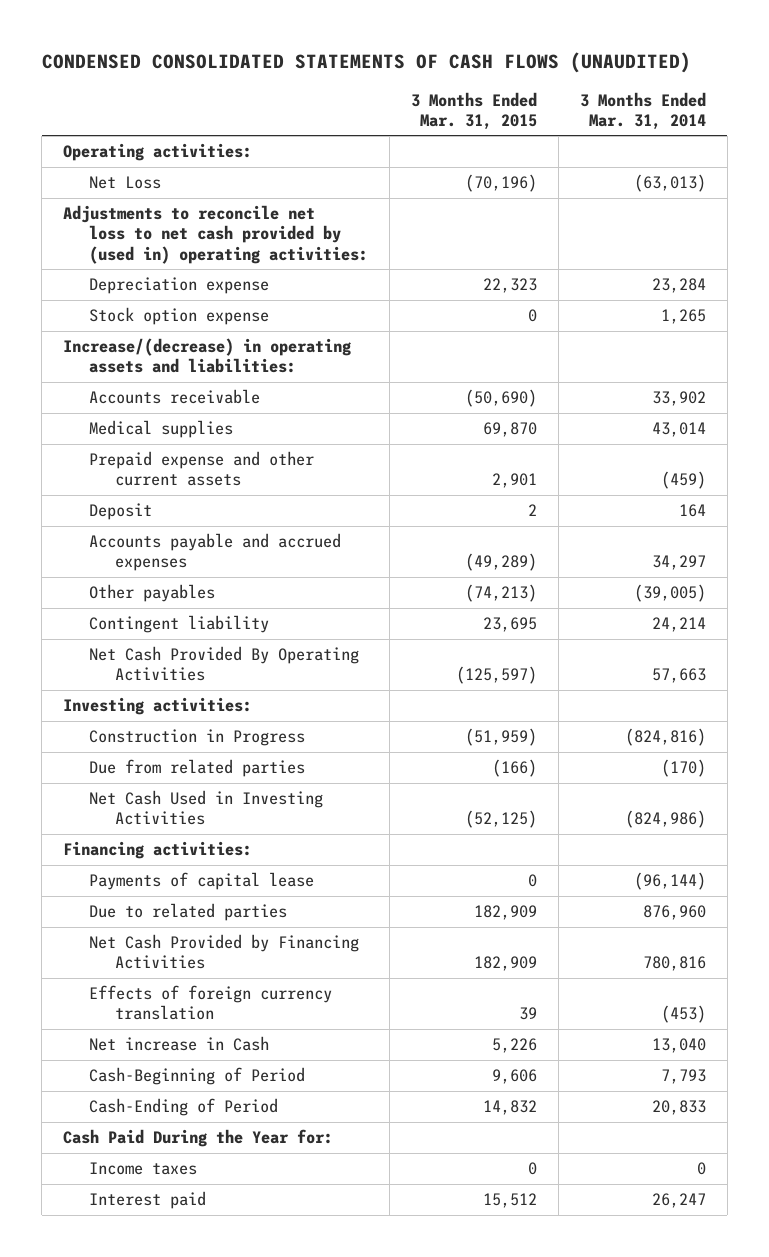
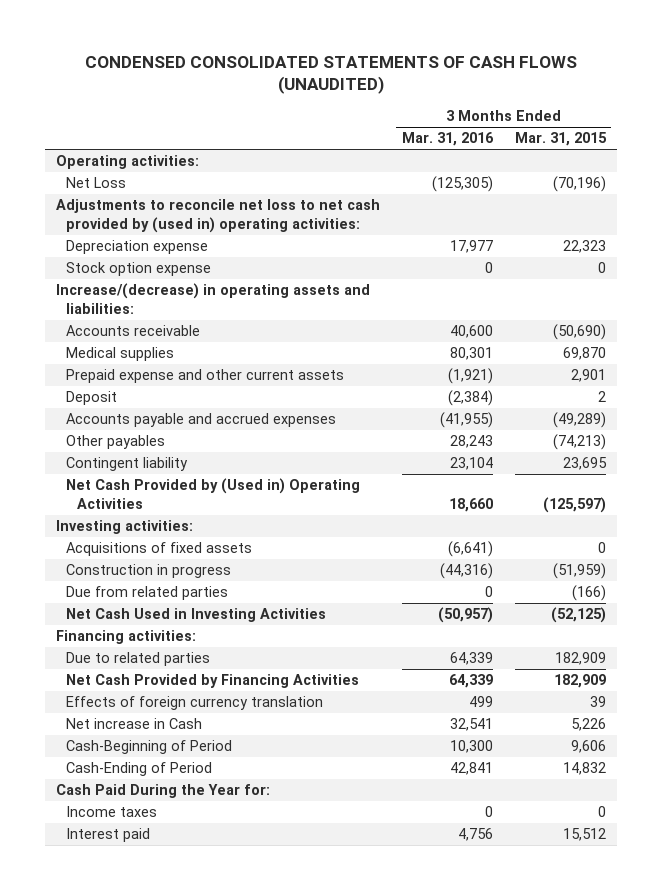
- | 3 Months Ended Mar. 31, 2015 | 3 Months Ended Mar. 31, 2014
+ | 3 Months Ended Mar. 31, 2016 | 3 Months Ended Mar. 31, 2015
- Net Cash Provided By Operating Activities | (125,597) | 57,663
+ Net Cash Provided by (Used in) Operating Activities | 18,660 | (125,597)
- Construction in Progress | (51,959) | (824,816)
+ Acquisitions of fixed assets | (6,641) | 0
+ Construction in progress | (44,316) | (51,959)
- Payments of capital lease | 0 | (96,144)

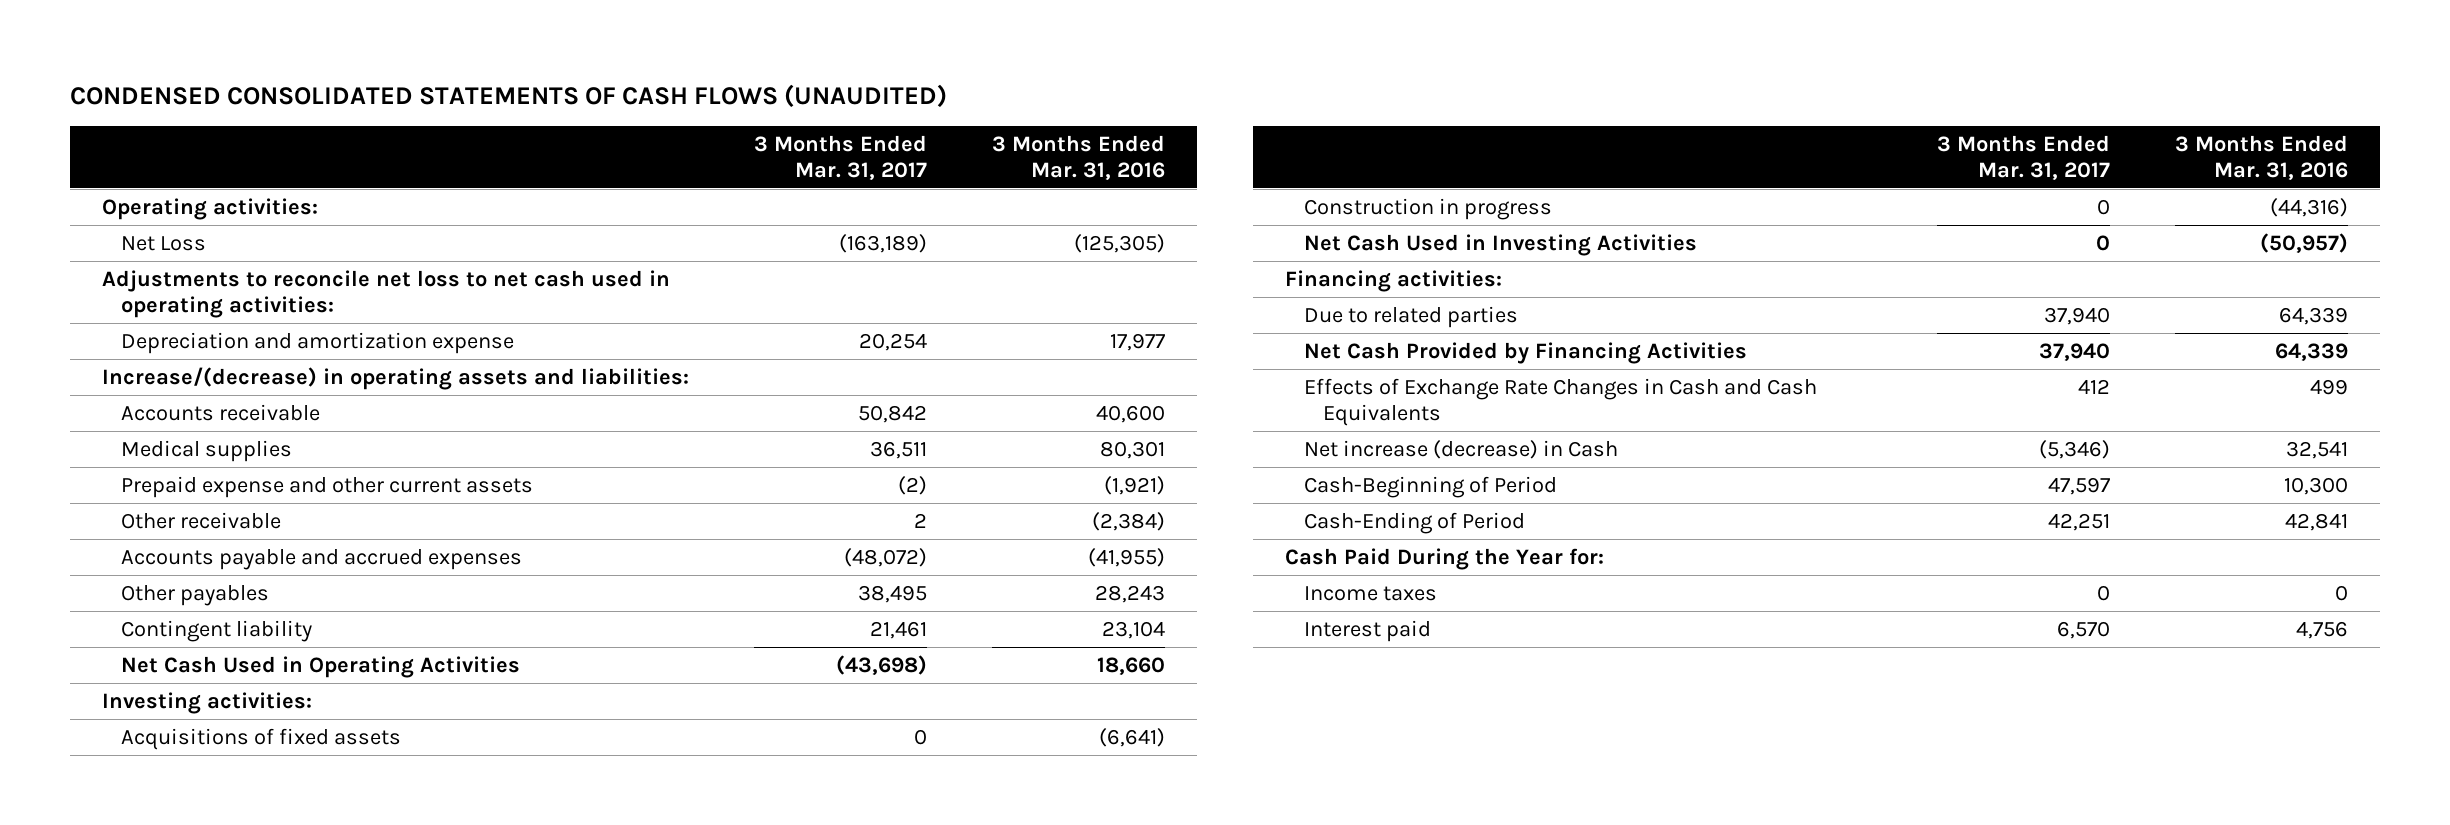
- | 3 Months Ended Mar. 31, 2016 | 3 Months Ended Mar. 31, 2015
+ | 3 Months Ended Mar. 31, 2017 | 3 Months Ended Mar. 31, 2016
- Adjustments to reconcile net loss to net cash provided by (used in) operating activities:
- Depreciation expense | 17,977 | 22,323
- Stock option expense | 0 | 0
+ Adjustments to reconcile net loss to net cash used in operating activities:
+ Depreciation and amortization expense | 20,254 | 17,977
- Deposit | (2,384) | 2
+ Other receivable | 2 | (2,384)
- Net Cash Provided by (Used in) Operating Activities | 18,660 | (125,597)
+ Net Cash Used in Operating Activities | (43,698) | 18,660
- Due from related parties | 0 | (166)
- Effects of foreign currency translation | 499 | 39
- Net increase in Cash | 32,541 | 5,226
+ Effects of Exchange Rate Changes in Cash and Cash Equivalents | 412 | 499
+ Net increase (decrease) in Cash | (5,346) | 32,541

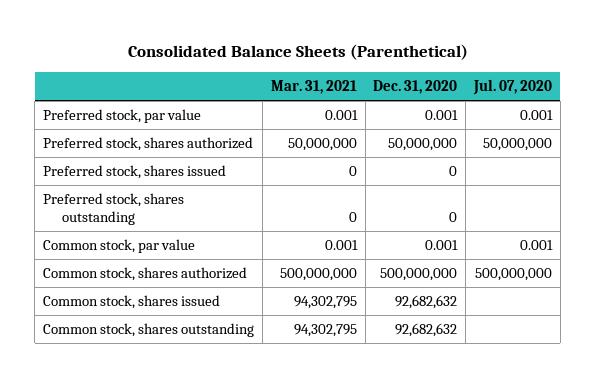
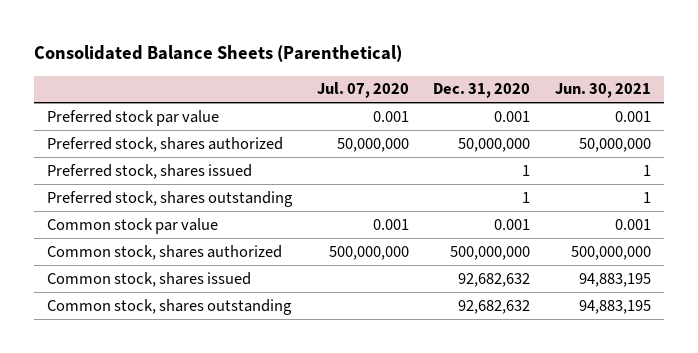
- | Mar. 31, 2021 | Dec. 31, 2020 | Jul. 07, 2020
+ | Jul. 07, 2020 | Dec. 31, 2020 | Jun. 30, 2021
- Preferred stock, par value | 0.001 | 0.001 | 0.001
+ Preferred stock par value | 0.001 | 0.001 | 0.001
- Preferred stock, shares issued | 0 | 0 |
- Preferred stock, shares outstanding | 0 | 0 |
- Common stock, par value | 0.001 | 0.001 | 0.001
+ Preferred stock, shares issued | | 1 | 1
+ Preferred stock, shares outstanding | | 1 | 1
+ Common stock par value | 0.001 | 0.001 | 0.001

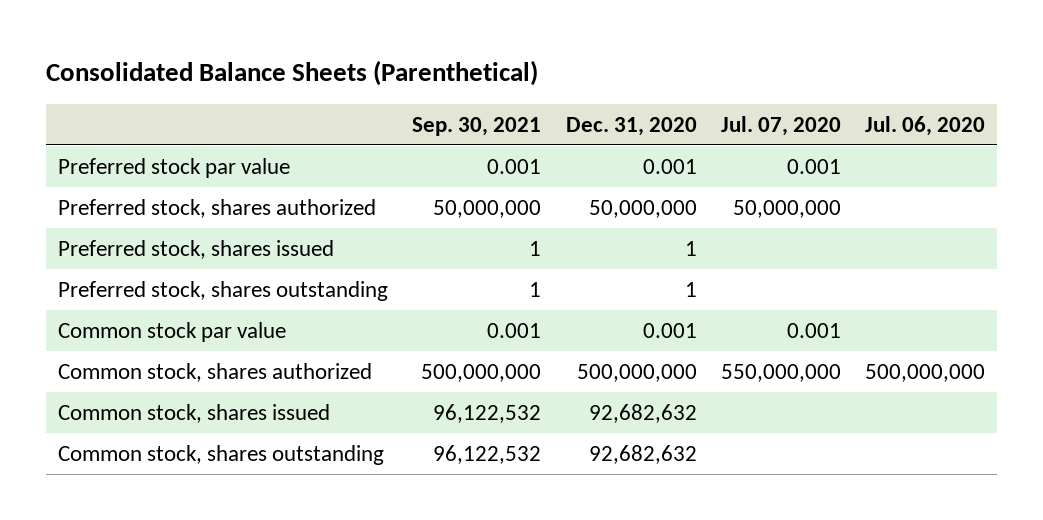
- | Jul. 07, 2020 | Dec. 31, 2020 | Jun. 30, 2021
+ | Sep. 30, 2021 | Dec. 31, 2020 | Jul. 07, 2020 | Jul. 06, 2020
- Common stock, shares authorized | 500,000,000 | 500,000,000 | 500,000,000
+ Common stock, shares authorized | 500,000,000 | 500,000,000 | 550,000,000 | 500,000,000

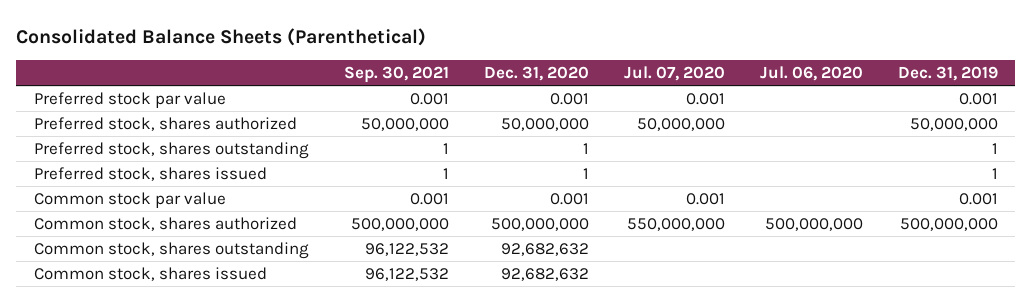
- | Sep. 30, 2021 | Dec. 31, 2020 | Jul. 07, 2020 | Jul. 06, 2020
+ | Sep. 30, 2021 | Dec. 31, 2020 | Jul. 07, 2020 | Jul. 06, 2020 | Dec. 31, 2019
moved down: Preferred stock, shares issued | 1 | 1 | | | 1
moved down: Common stock, shares issued | 96,122,532 | 92,682,632 | | |

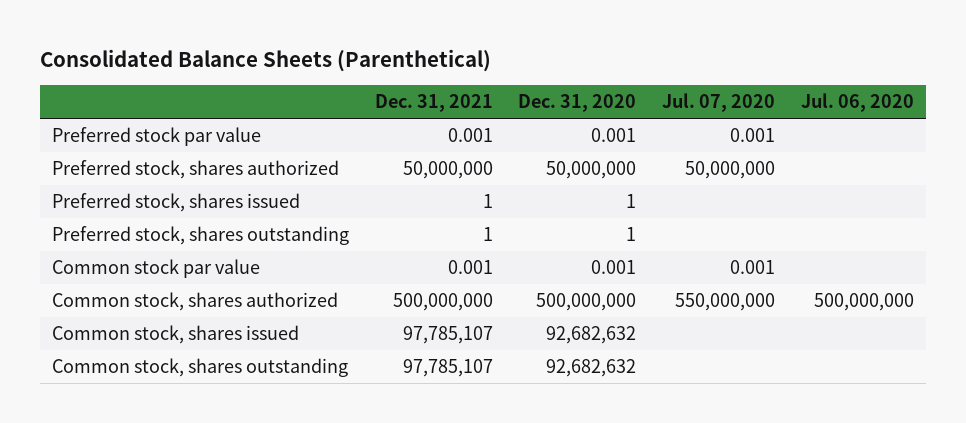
- | Sep. 30, 2021 | Dec. 31, 2020 | Jul. 07, 2020 | Jul. 06, 2020 | Dec. 31, 2019
+ | Dec. 31, 2021 | Dec. 31, 2020 | Jul. 07, 2020 | Jul. 06, 2020
moved down: Preferred stock, shares outstanding | 1 | 1 | |
moved down: Common stock, shares outstanding | 97,785,107 | 92,682,632 | |

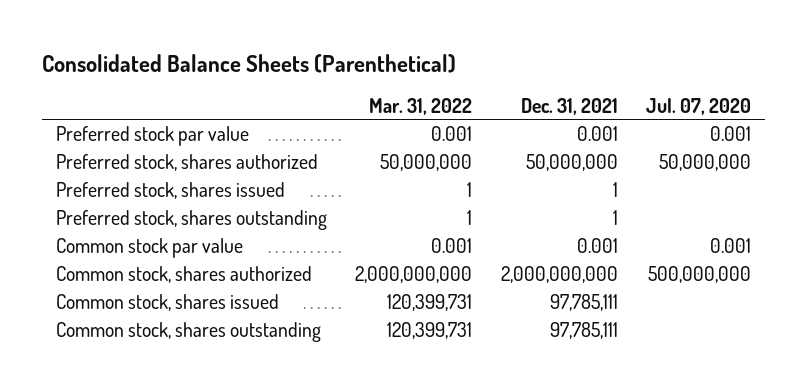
- | Dec. 31, 2021 | Dec. 31, 2020 | Jul. 07, 2020 | Jul. 06, 2020
+ | Mar. 31, 2022 | Dec. 31, 2021 | Jul. 07, 2020
- Common stock, shares authorized | 500,000,000 | 500,000,000 | 550,000,000 | 500,000,000
- Common stock, shares issued | 97,785,107 | 92,682,632 | |
- Common stock, shares outstanding | 97,785,107 | 92,682,632 | |
+ Common stock, shares authorized | 2,000,000,000 | 2,000,000,000 | 500,000,000
+ Common stock, shares issued | 120,399,731 | 97,785,111 |
+ Common stock, shares outstanding | 120,399,731 | 97,785,111 |

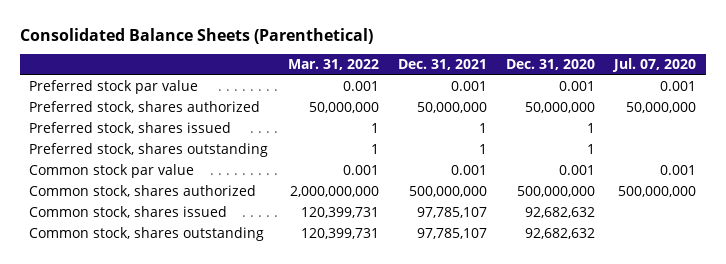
- | Mar. 31, 2022 | Dec. 31, 2021 | Jul. 07, 2020
+ | Mar. 31, 2022 | Dec. 31, 2021 | Dec. 31, 2020 | Jul. 07, 2020
- Common stock, shares authorized | 2,000,000,000 | 2,000,000,000 | 500,000,000
- Common stock, shares issued | 120,399,731 | 97,785,111 |
- Common stock, shares outstanding | 120,399,731 | 97,785,111 |
+ Common stock, shares authorized | 2,000,000,000 | 500,000,000 | 500,000,000 | 500,000,000
+ Common stock, shares issued | 120,399,731 | 97,785,107 | 92,682,632 |
+ Common stock, shares outstanding | 120,399,731 | 97,785,107 | 92,682,632 |

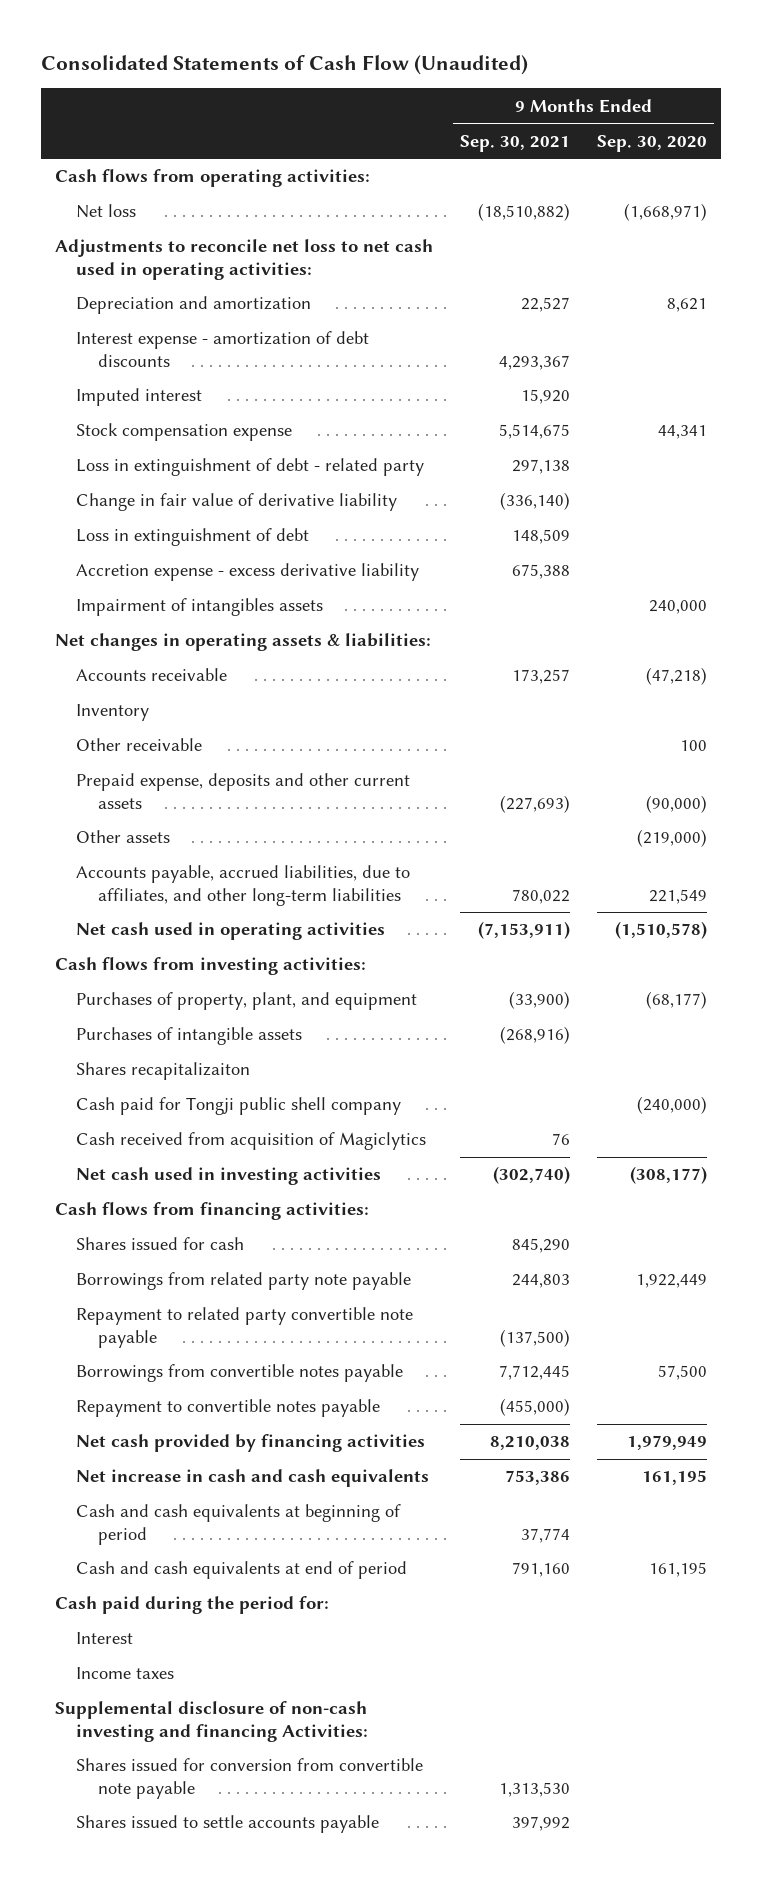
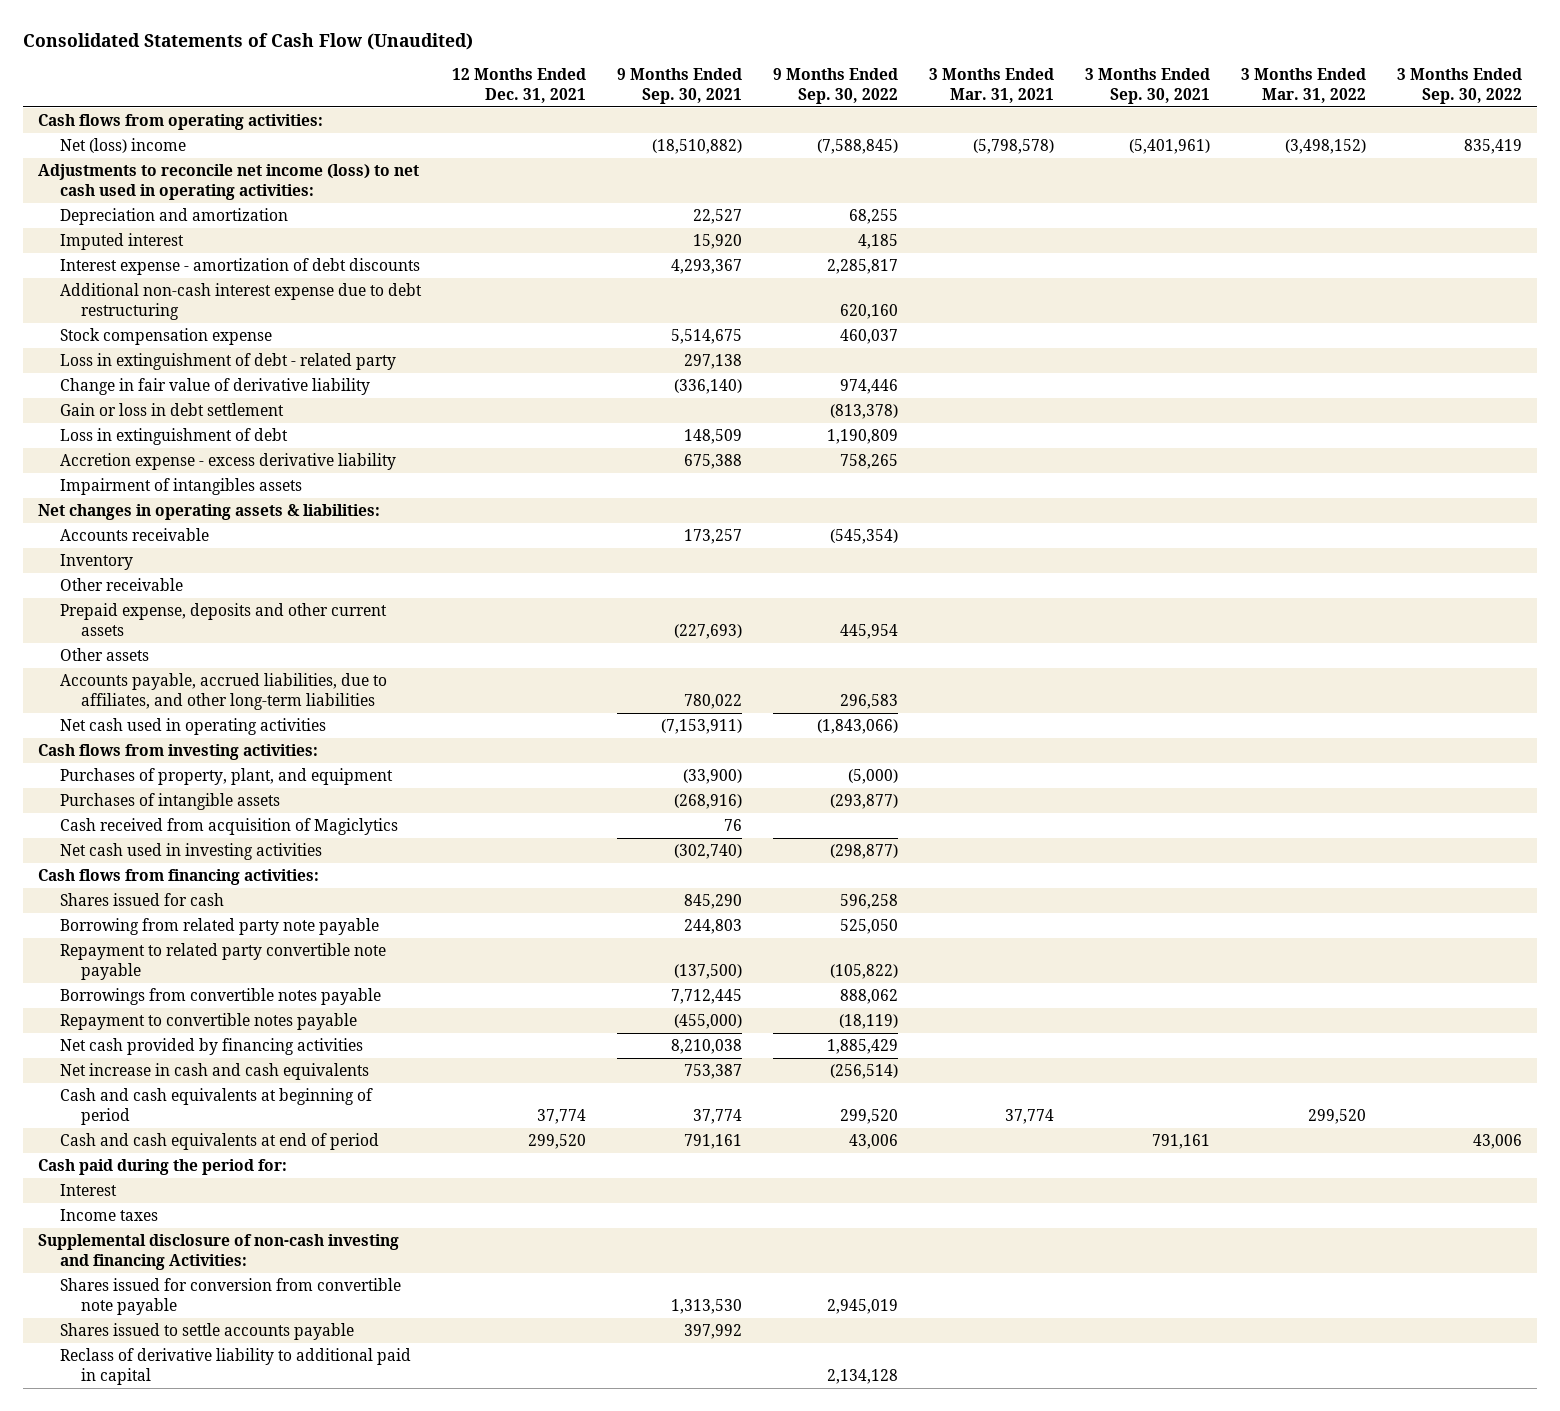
- | 9 Months Ended Sep. 30, 2021 | 9 Months Ended Sep. 30, 2020
+ | 12 Months Ended Dec. 31, 2021 | 9 Months Ended Sep. 30, 2021 | 9 Months Ended Sep. 30, 2022 | 3 Months Ended Mar. 31, 2021 | 3 Months Ended Sep. 30, 2021 | 3 Months Ended Mar. 31, 2022 | 3 Months Ended Sep. 30, 2022
- Net loss | (18,510,882) | (1,668,971)
- Adjustments to reconcile net loss to net cash used in operating activities:
+ Net (loss) income | | (18,510,882) | (7,588,845) | (5,798,578) | (5,401,961) | (3,498,152) | 835,419
+ Adjustments to reconcile net income (loss) to net cash used in operating activities:
moved down: Interest expense - amortization of debt discounts | | 4,293,367 | 2,285,817 | | | |
+ Additional non-cash interest expense due to debt restructuring | | | 620,160 | | | |
+ Gain or loss in debt settlement | | | (813,378) | | | |
- Shares recapitalizaiton
- Cash paid for Tongji public shell company | | (240,000)
- Borrowings from related party note payable | 244,803 | 1,922,449
+ Borrowing from related party note payable | | 244,803 | 525,050 | | | |
- Net increase in cash and cash equivalents | 753,386 | 161,195
+ Net increase in cash and cash equivalents | | 753,387 | (256,514) | | | |
- Cash and cash equivalents at end of period | 791,160 | 161,195
+ Cash and cash equivalents at end of period | 299,520 | 791,161 | 43,006 | | 791,161 | | 43,006
+ Reclass of derivative liability to additional paid in capital | | | 2,134,128 | | | |

